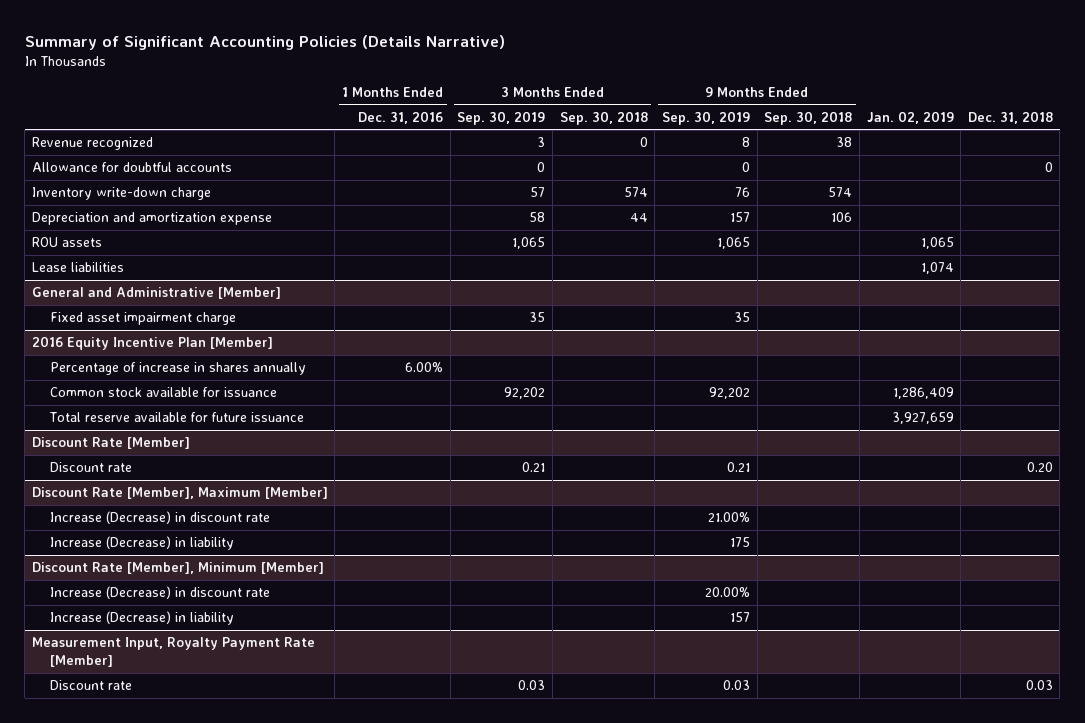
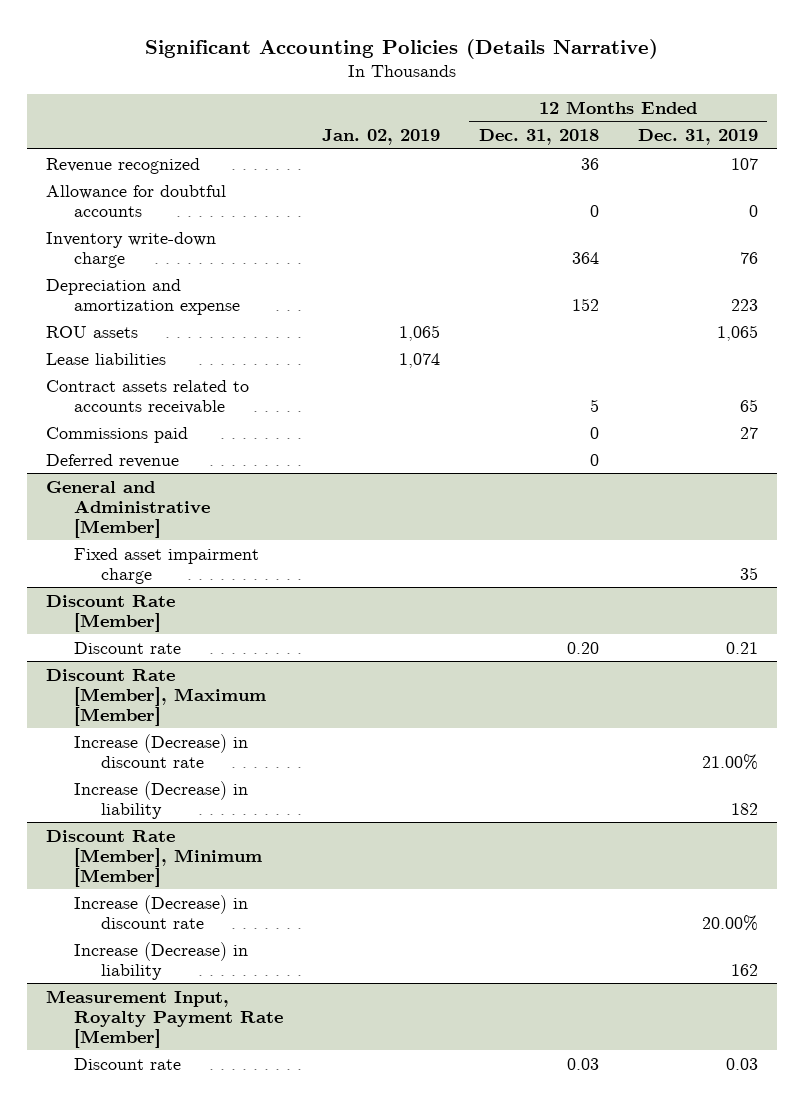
- Summary of Significant Accounting Policies (Details Narrative)
+ Significant Accounting Policies (Details Narrative)
- | 1 Months Ended Dec. 31, 2016 | 3 Months Ended Sep. 30, 2019 | 3 Months Ended Sep. 30, 2018 | 9 Months Ended Sep. 30, 2019 | 9 Months Ended Sep. 30, 2018 | Jan. 02, 2019 | Dec. 31, 2018
+ | Jan. 02, 2019 | 12 Months Ended Dec. 31, 2018 | 12 Months Ended Dec. 31, 2019
+ Contract assets related to accounts receivable | | 5 | 65
+ Commissions paid | | 0 | 27
+ Deferred revenue | | 0 |
- 2016 Equity Incentive Plan [Member]
- Percentage of increase in shares annually | 6.00% | | | | | |
- Common stock available for issuance | | 92,202 | | 92,202 | | 1,286,409 |
- Total reserve available for future issuance | | | | | | 3,927,659 |

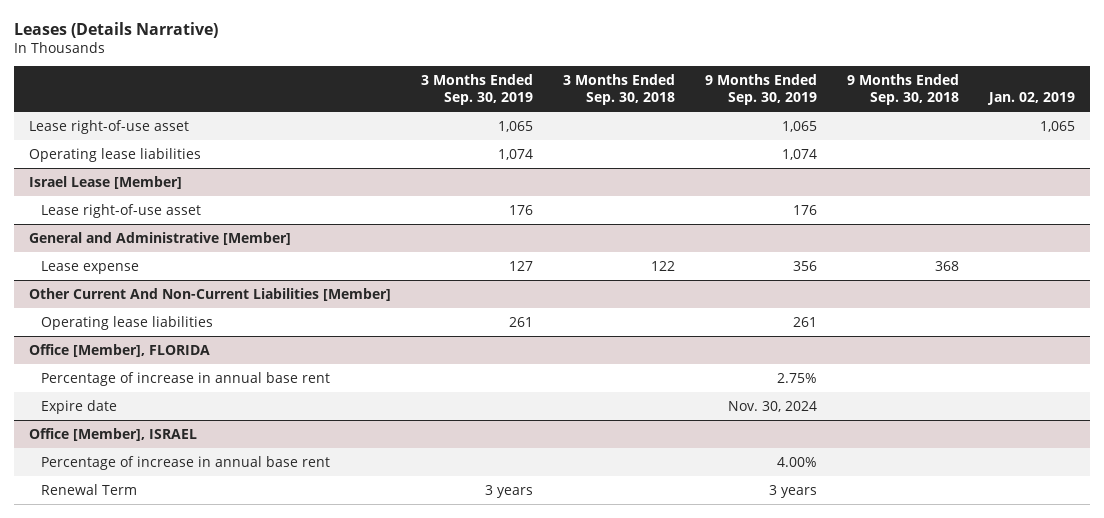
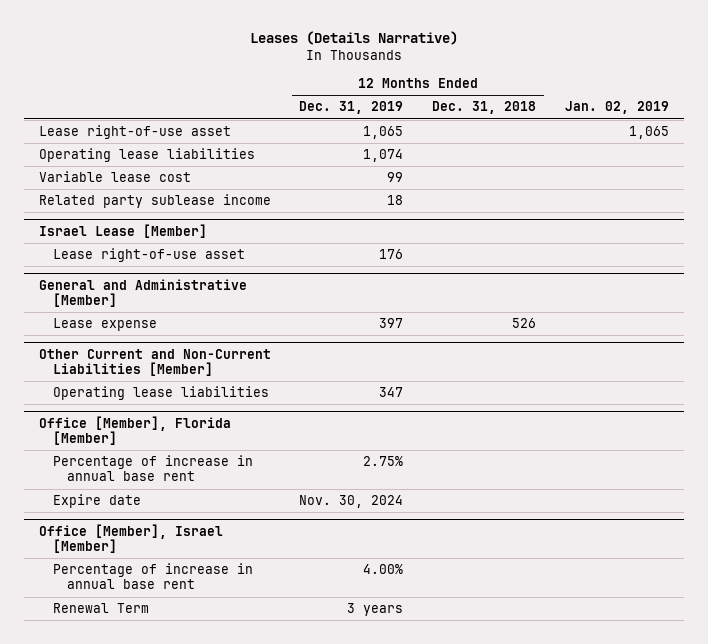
- | 3 Months Ended Sep. 30, 2019 | 3 Months Ended Sep. 30, 2018 | 9 Months Ended Sep. 30, 2019 | 9 Months Ended Sep. 30, 2018 | Jan. 02, 2019
+ | 12 Months Ended Dec. 31, 2019 | 12 Months Ended Dec. 31, 2018 | Jan. 02, 2019
+ Variable lease cost | 99 | |
+ Related party sublease income | 18 | |
- Other Current And Non-Current Liabilities [Member]
+ Other Current and Non-Current Liabilities [Member]
- Office [Member], FLORIDA
+ Office [Member], Florida [Member]
- Office [Member], ISRAEL
+ Office [Member], Israel [Member]

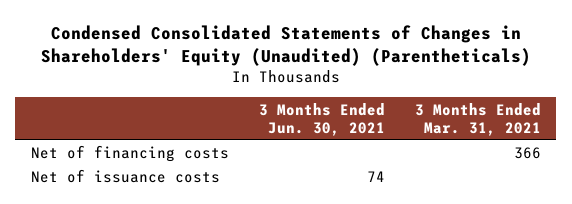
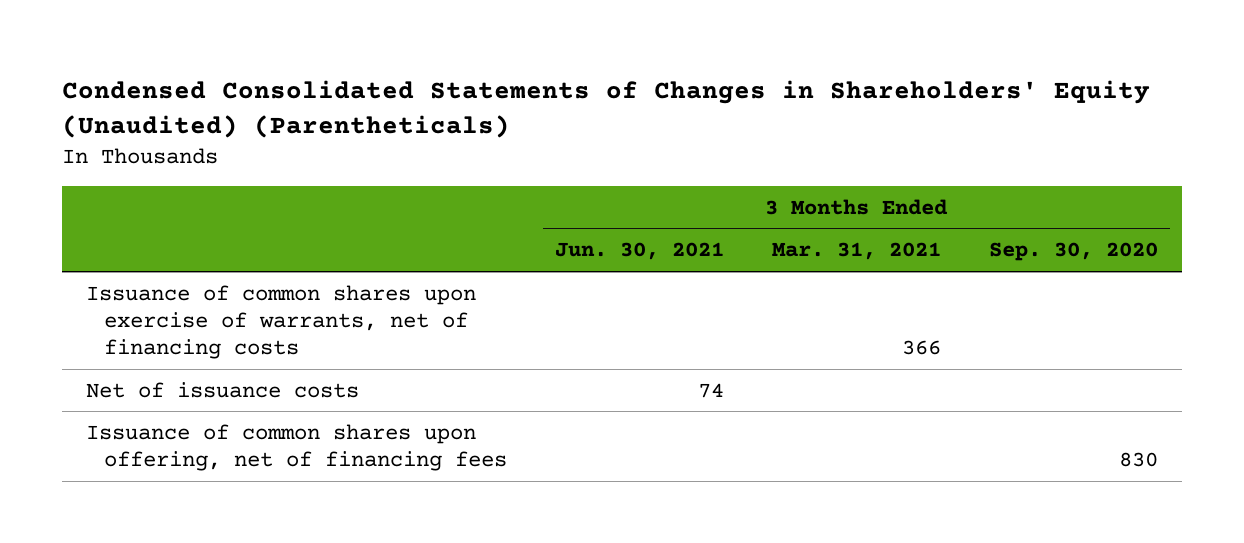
- | 3 Months Ended Jun. 30, 2021 | 3 Months Ended Mar. 31, 2021
+ | 3 Months Ended Jun. 30, 2021 | 3 Months Ended Mar. 31, 2021 | 3 Months Ended Sep. 30, 2020
- Net of financing costs | | 366
+ Issuance of common shares upon exercise of warrants, net of financing costs | | 366 |
+ Issuance of common shares upon offering, net of financing fees | | | 830

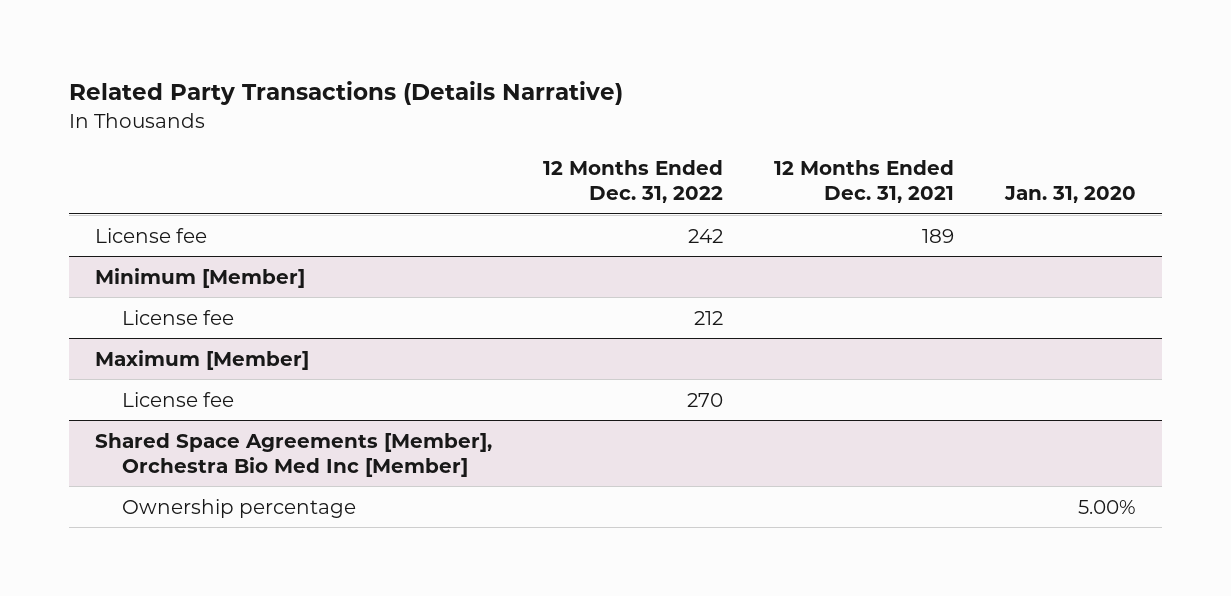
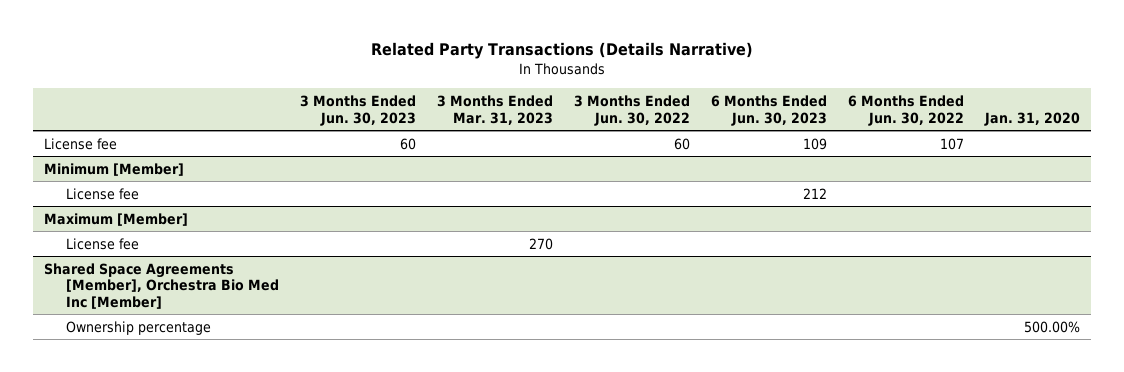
- | 12 Months Ended Dec. 31, 2022 | 12 Months Ended Dec. 31, 2021 | Jan. 31, 2020
+ | 3 Months Ended Jun. 30, 2023 | 3 Months Ended Mar. 31, 2023 | 3 Months Ended Jun. 30, 2022 | 6 Months Ended Jun. 30, 2023 | 6 Months Ended Jun. 30, 2022 | Jan. 31, 2020
@ Shared Space Agreements [Member], Orchestra Bio Med Inc [Member]
- Ownership percentage | | | 5.00%
+ Ownership percentage | | | | | | 500.00%

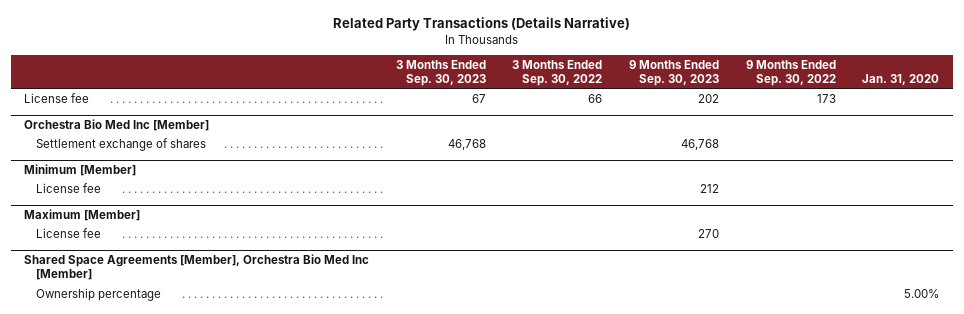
- | 3 Months Ended Jun. 30, 2023 | 3 Months Ended Mar. 31, 2023 | 3 Months Ended Jun. 30, 2022 | 6 Months Ended Jun. 30, 2023 | 6 Months Ended Jun. 30, 2022 | Jan. 31, 2020
+ | 3 Months Ended Sep. 30, 2023 | 3 Months Ended Sep. 30, 2022 | 9 Months Ended Sep. 30, 2023 | 9 Months Ended Sep. 30, 2022 | Jan. 31, 2020
+ Orchestra Bio Med Inc [Member]
+ Settlement exchange of shares | 46,768 | | 46,768 | |
@ Shared Space Agreements [Member], Orchestra Bio Med Inc [Member]
- Ownership percentage | | | | | | 500.00%
+ Ownership percentage | | | | | 5.00%

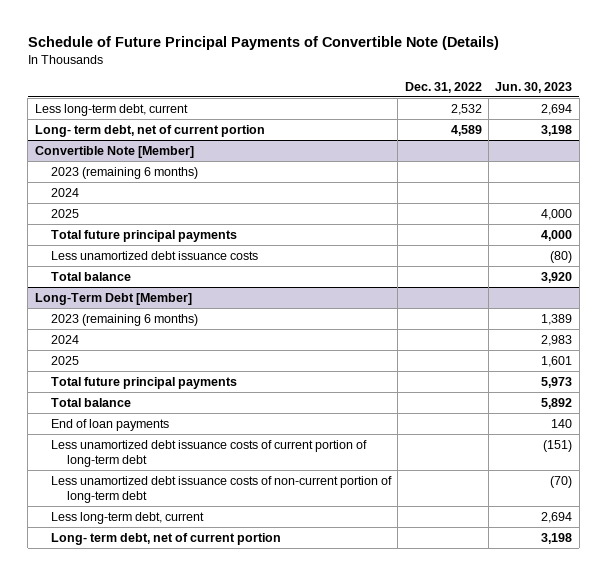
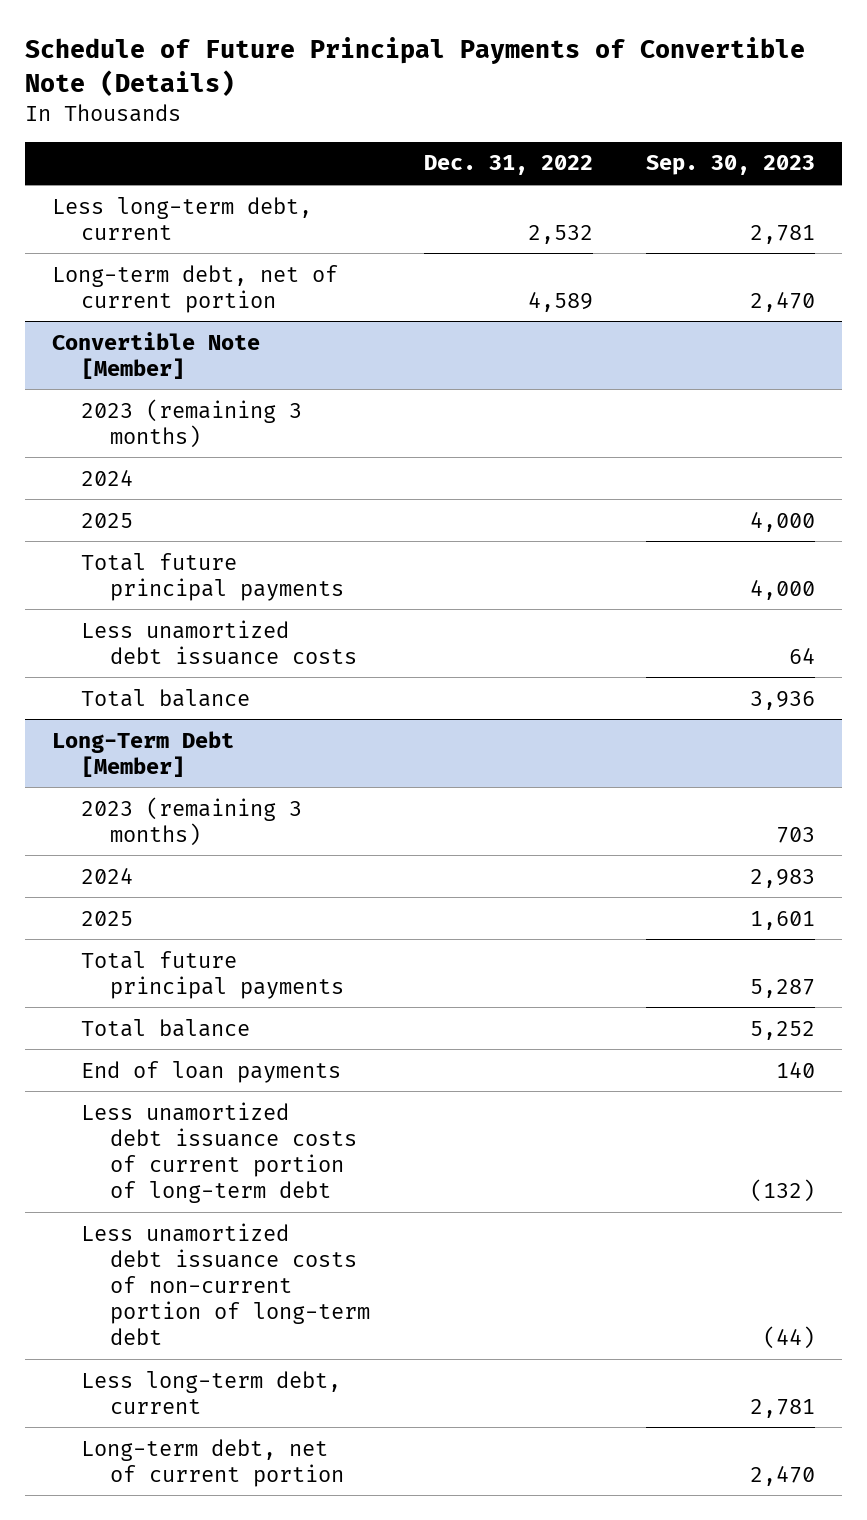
- | Dec. 31, 2022 | Jun. 30, 2023
+ | Dec. 31, 2022 | Sep. 30, 2023
- Long- term debt, net of current portion | 4,589 | 3,198
+ Long-term debt, net of current portion | 4,589 | 2,470
@ Convertible Note [Member]
- 2023 (remaining 6 months)
+ 2023 (remaining 3 months)
@ Long-Term Debt [Member]
- 2023 (remaining 6 months) | | 1,389
+ 2023 (remaining 3 months) | | 703
- Long- term debt, net of current portion | | 3,198
+ Long-term debt, net of current portion | | 2,470

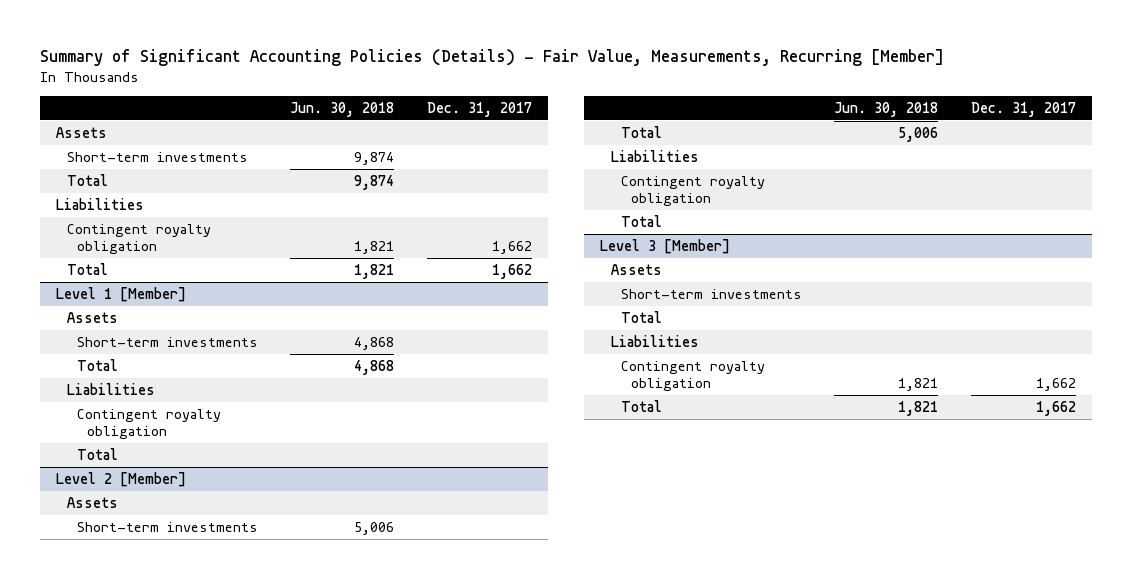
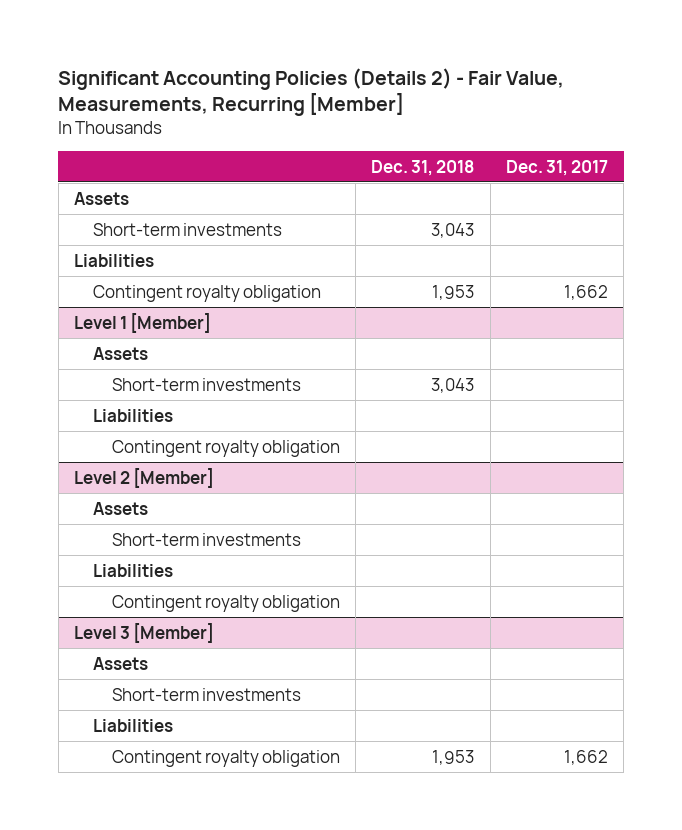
- Summary of Significant Accounting Policies (Details) - Fair Value, Measurements, Recurring [Member]
+ Significant Accounting Policies (Details 2) - Fair Value, Measurements, Recurring [Member]
- | Jun. 30, 2018 | Dec. 31, 2017
+ | Dec. 31, 2018 | Dec. 31, 2017
- Total | 9,874 |
- Total | 1,821 | 1,662
@ Level 1 [Member]
- Total | 4,868 |
- Total
@ Level 2 [Member]
- Total | 5,006 |
- Total
@ Level 3 [Member]
- Total
- Total | 1,821 | 1,662

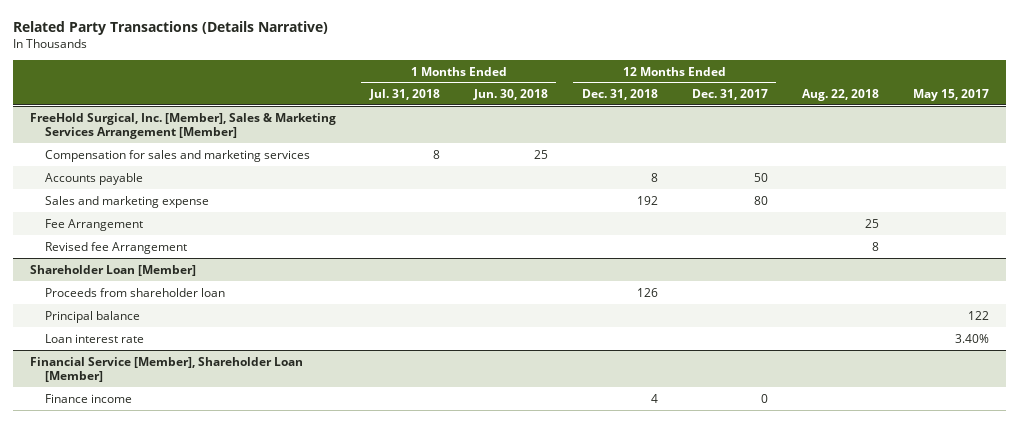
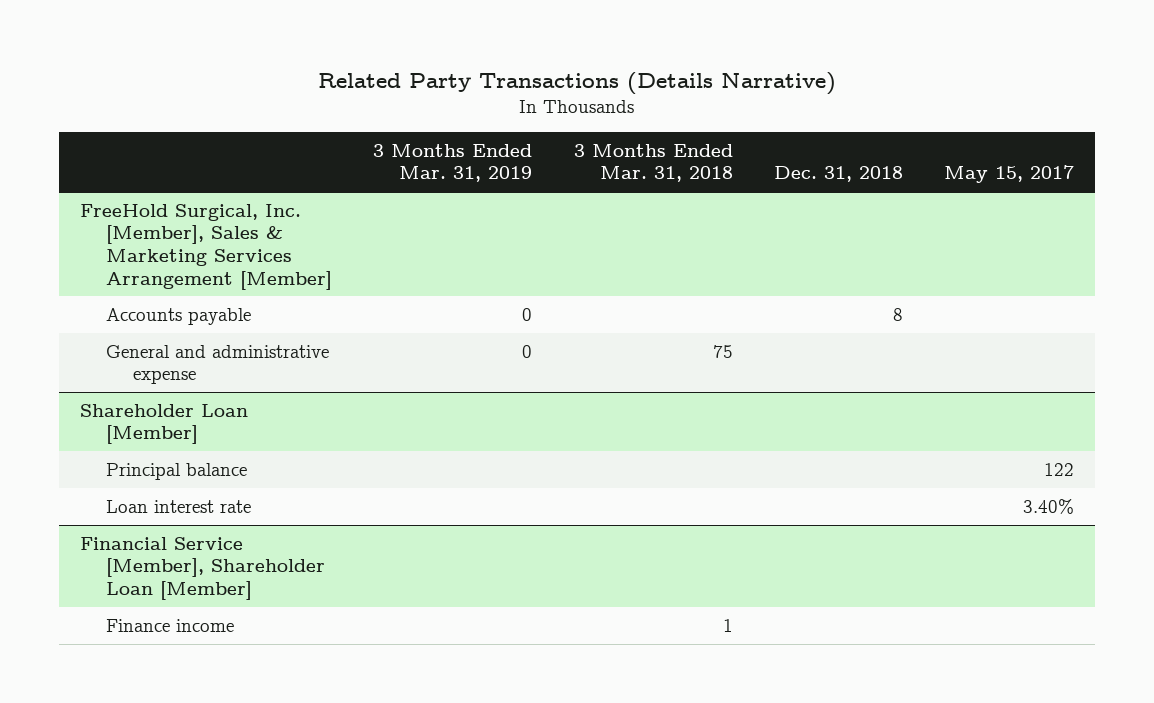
- | 1 Months Ended Jul. 31, 2018 | 1 Months Ended Jun. 30, 2018 | 12 Months Ended Dec. 31, 2018 | 12 Months Ended Dec. 31, 2017 | Aug. 22, 2018 | May 15, 2017
+ | 3 Months Ended Mar. 31, 2019 | 3 Months Ended Mar. 31, 2018 | Dec. 31, 2018 | May 15, 2017
@ FreeHold Surgical, Inc. [Member], Sales & Marketing Services Arrangement [Member]
- Compensation for sales and marketing services | 8 | 25 | | | |
- Sales and marketing expense | | | 192 | 80 | |
- Fee Arrangement | | | | | 25 |
- Revised fee Arrangement | | | | | 8 |
+ General and administrative expense | 0 | 75 | |
@ Shareholder Loan [Member]
- Proceeds from shareholder loan | | | 126 | | |

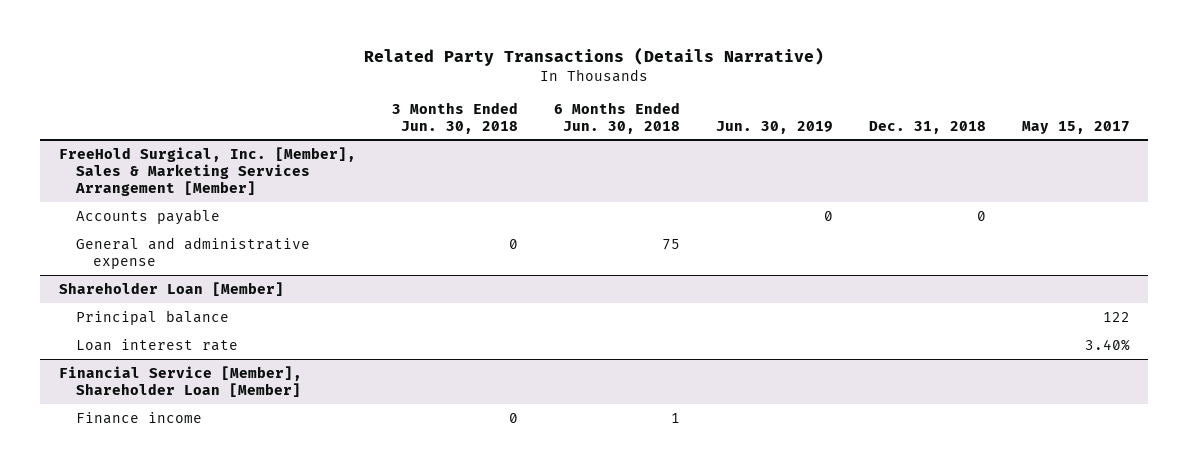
- | 3 Months Ended Mar. 31, 2019 | 3 Months Ended Mar. 31, 2018 | Dec. 31, 2018 | May 15, 2017
+ | 3 Months Ended Jun. 30, 2018 | 6 Months Ended Jun. 30, 2018 | Jun. 30, 2019 | Dec. 31, 2018 | May 15, 2017
@ FreeHold Surgical, Inc. [Member], Sales & Marketing Services Arrangement [Member]
- Accounts payable | 0 | | 8 |
+ Accounts payable | | | 0 | 0 |

